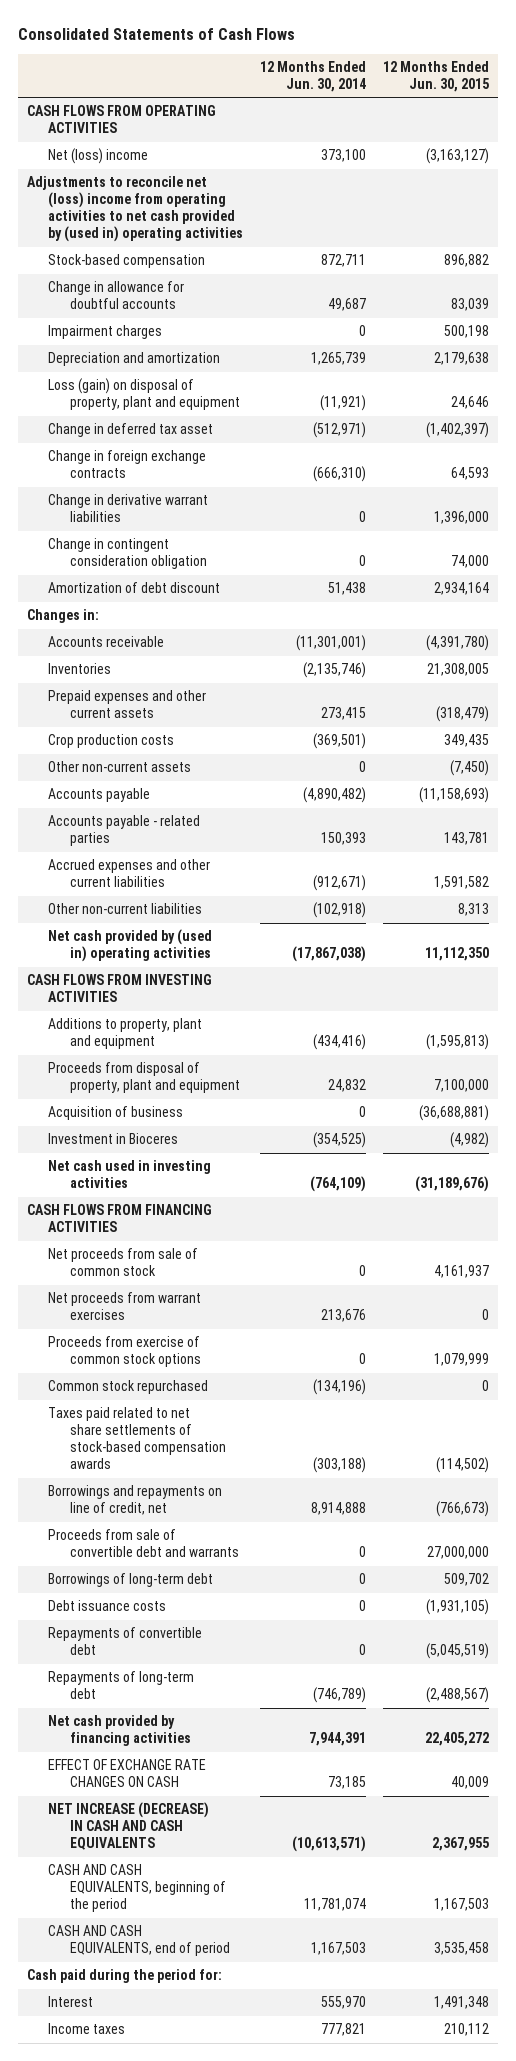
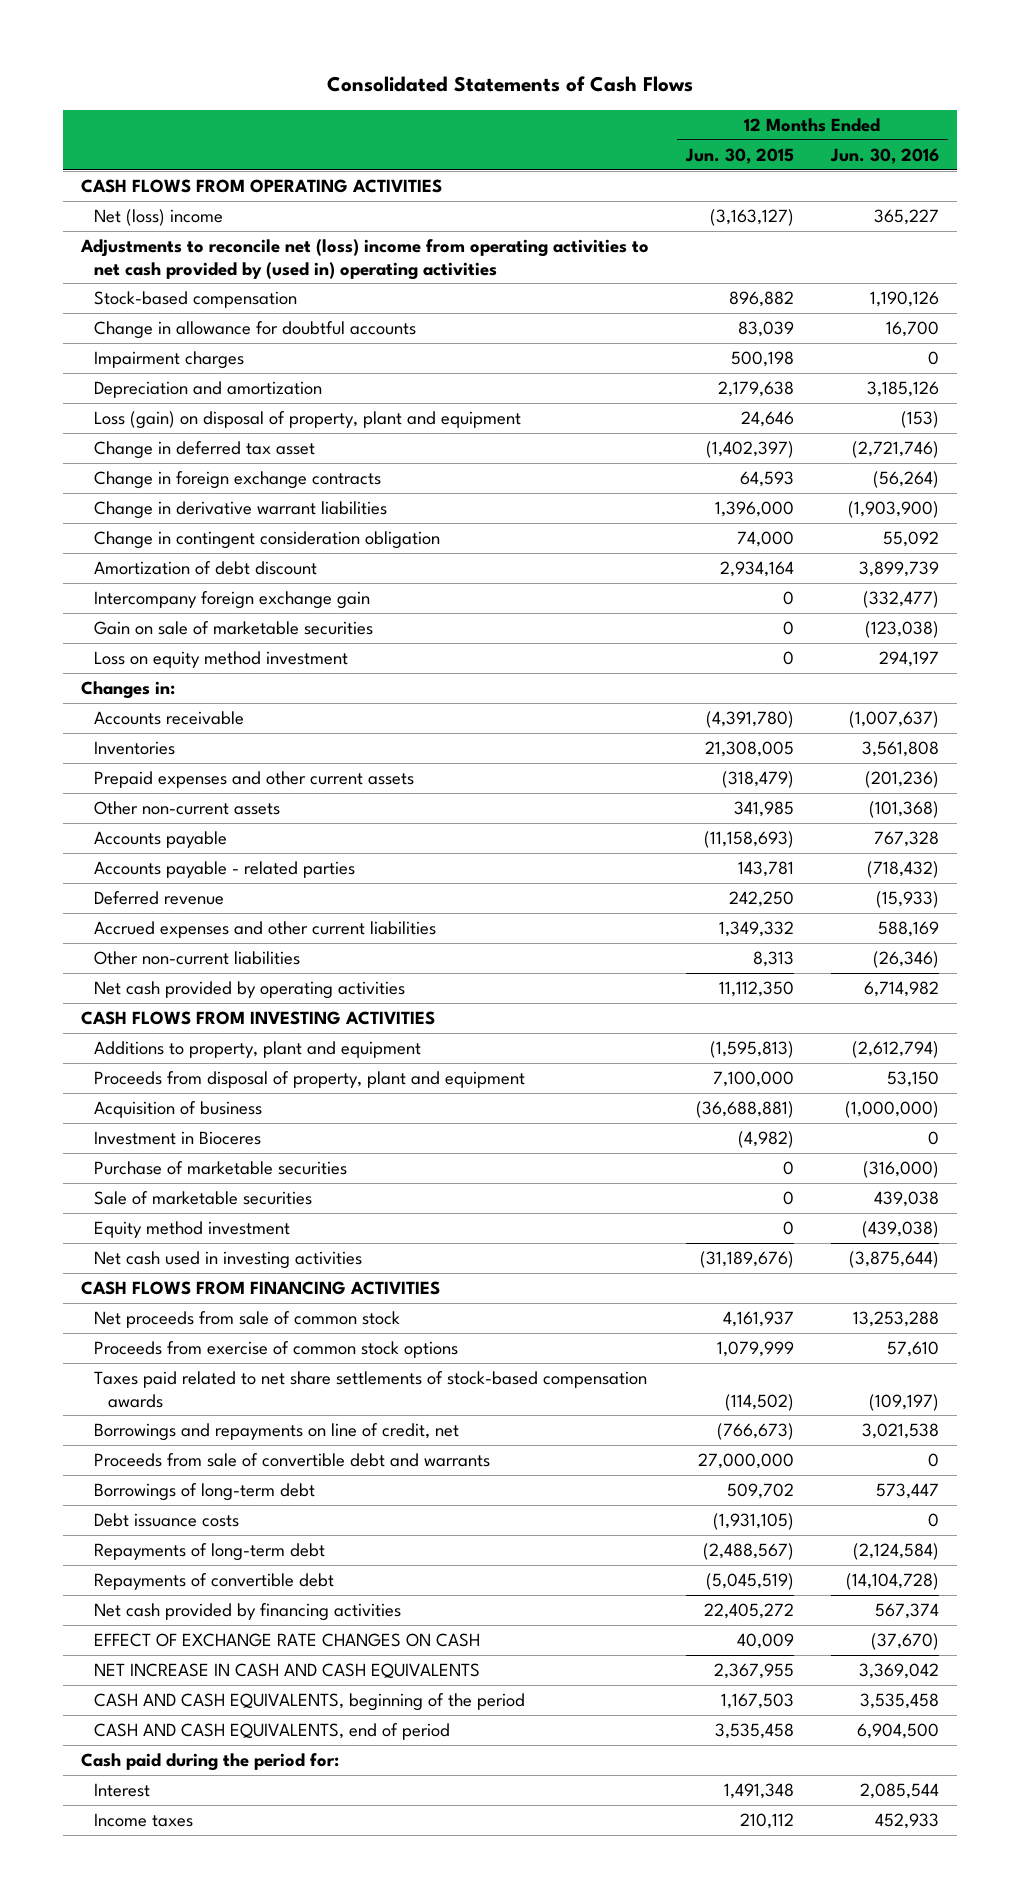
- | 12 Months Ended Jun. 30, 2014 | 12 Months Ended Jun. 30, 2015
+ | 12 Months Ended Jun. 30, 2015 | 12 Months Ended Jun. 30, 2016
+ Intercompany foreign exchange gain | 0 | (332,477)
+ Gain on sale of marketable securities | 0 | (123,038)
+ Loss on equity method investment | 0 | 294,197
- Crop production costs | (369,501) | 349,435
- Other non-current assets | 0 | (7,450)
+ Other non-current assets | 341,985 | (101,368)
- Accrued expenses and other current liabilities | (912,671) | 1,591,582
+ Deferred revenue | 242,250 | (15,933)
+ Accrued expenses and other current liabilities | 1,349,332 | 588,169
- Net cash provided by (used in) operating activities | (17,867,038) | 11,112,350
+ Net cash provided by operating activities | 11,112,350 | 6,714,982
+ Purchase of marketable securities | 0 | (316,000)
+ Sale of marketable securities | 0 | 439,038
+ Equity method investment | 0 | (439,038)
- Net proceeds from warrant exercises | 213,676 | 0
- Common stock repurchased | (134,196) | 0
moved down: Repayments of convertible debt | (5,045,519) | (14,104,728)
- NET INCREASE (DECREASE) IN CASH AND CASH EQUIVALENTS | (10,613,571) | 2,367,955
+ NET INCREASE IN CASH AND CASH EQUIVALENTS | 2,367,955 | 3,369,042

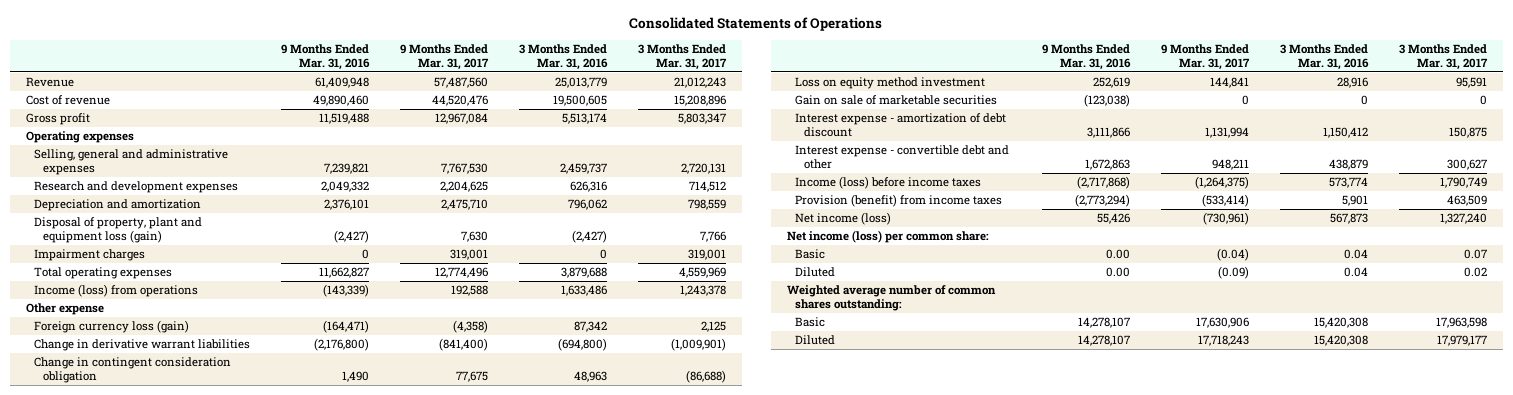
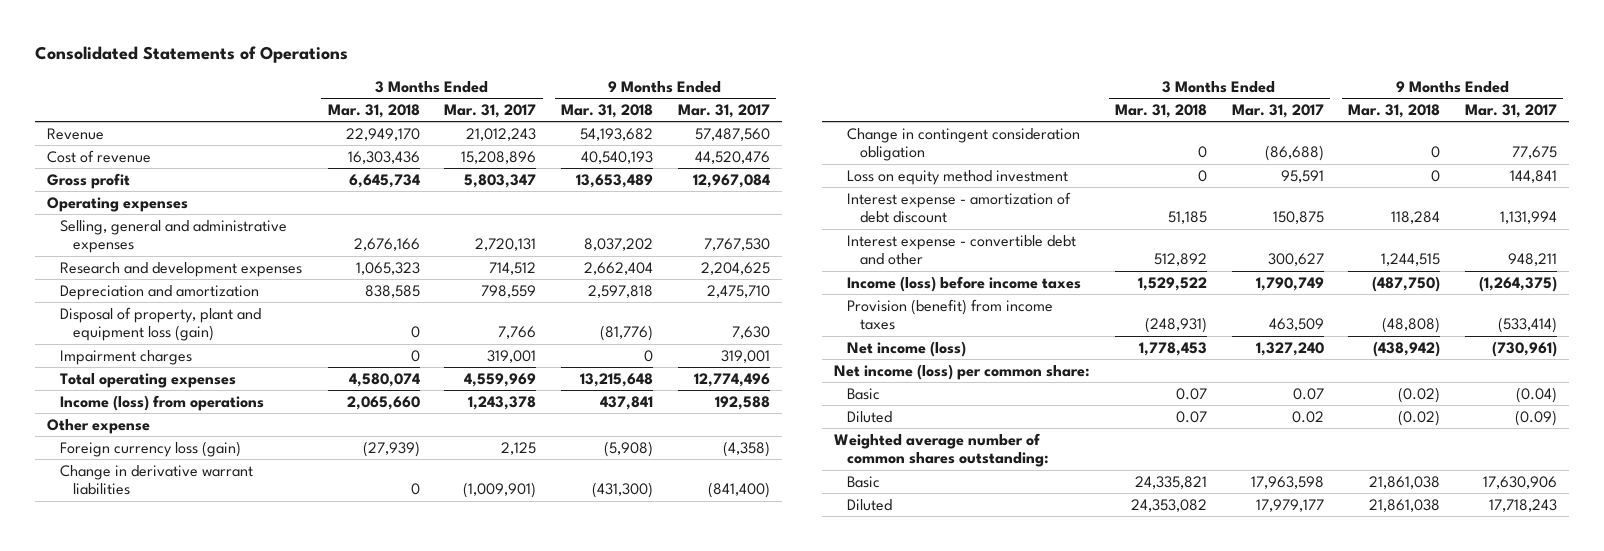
- | 9 Months Ended Mar. 31, 2016 | 9 Months Ended Mar. 31, 2017 | 3 Months Ended Mar. 31, 2016 | 3 Months Ended Mar. 31, 2017
+ | 3 Months Ended Mar. 31, 2018 | 3 Months Ended Mar. 31, 2017 | 9 Months Ended Mar. 31, 2018 | 9 Months Ended Mar. 31, 2017
- Gain on sale of marketable securities | (123,038) | 0 | 0 | 0

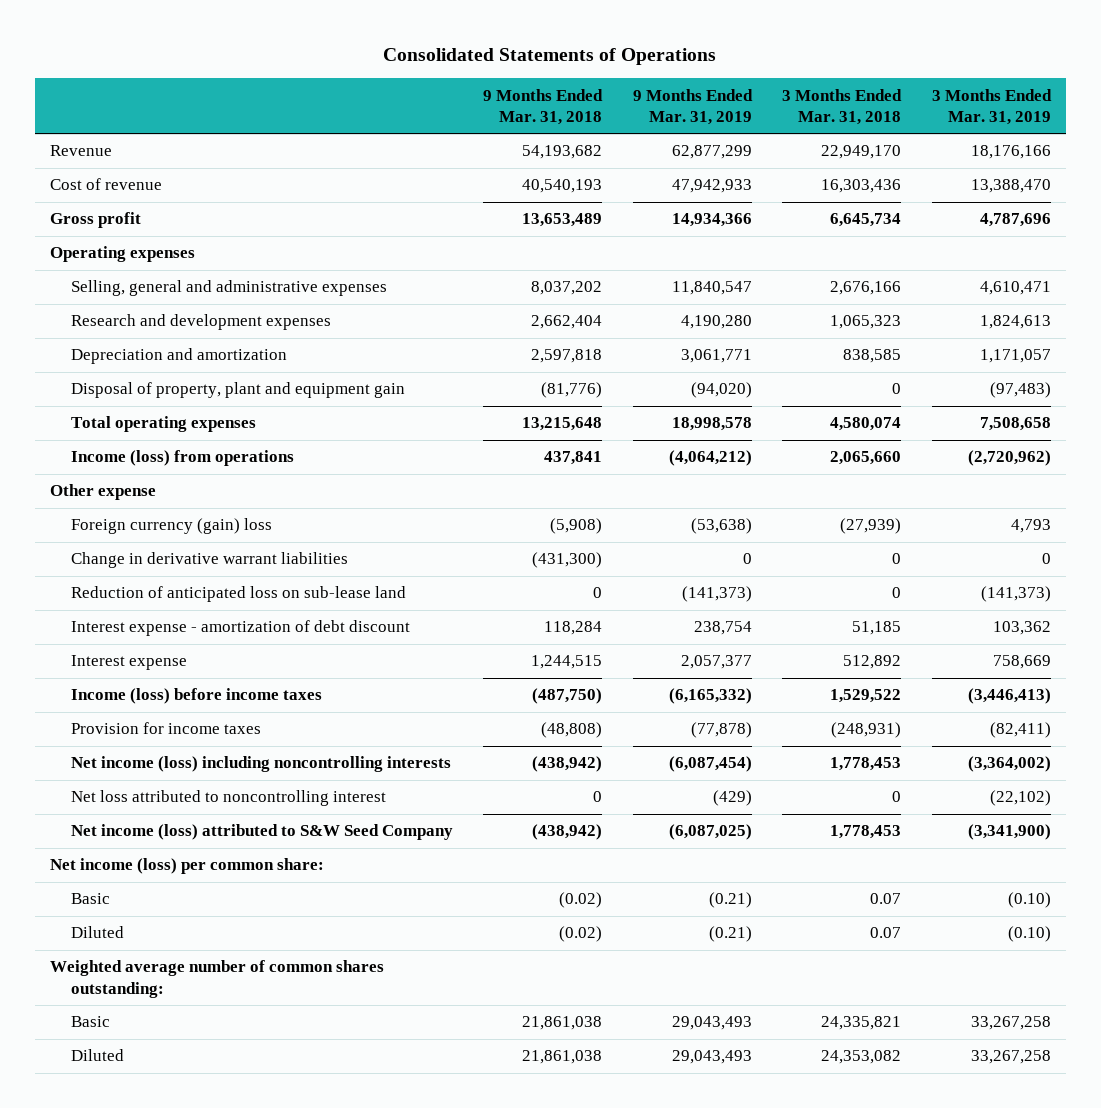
- | 3 Months Ended Mar. 31, 2018 | 3 Months Ended Mar. 31, 2017 | 9 Months Ended Mar. 31, 2018 | 9 Months Ended Mar. 31, 2017
+ | 9 Months Ended Mar. 31, 2018 | 9 Months Ended Mar. 31, 2019 | 3 Months Ended Mar. 31, 2018 | 3 Months Ended Mar. 31, 2019
- Disposal of property, plant and equipment loss (gain) | 0 | 7,766 | (81,776) | 7,630
- Impairment charges | 0 | 319,001 | 0 | 319,001
+ Disposal of property, plant and equipment gain | (81,776) | (94,020) | 0 | (97,483)
- Foreign currency loss (gain) | (27,939) | 2,125 | (5,908) | (4,358)
+ Foreign currency (gain) loss | (5,908) | (53,638) | (27,939) | 4,793
- Change in contingent consideration obligation | 0 | (86,688) | 0 | 77,675
- Loss on equity method investment | 0 | 95,591 | 0 | 144,841
+ Reduction of anticipated loss on sub-lease land | 0 | (141,373) | 0 | (141,373)
- Interest expense - convertible debt and other | 512,892 | 300,627 | 1,244,515 | 948,211
+ Interest expense | 1,244,515 | 2,057,377 | 512,892 | 758,669
- Provision (benefit) from income taxes | (248,931) | 463,509 | (48,808) | (533,414)
- Net income (loss) | 1,778,453 | 1,327,240 | (438,942) | (730,961)
+ Provision for income taxes | (48,808) | (77,878) | (248,931) | (82,411)
+ Net income (loss) including noncontrolling interests | (438,942) | (6,087,454) | 1,778,453 | (3,364,002)
+ Net loss attributed to noncontrolling interest | 0 | (429) | 0 | (22,102)
+ Net income (loss) attributed to S&W Seed Company | (438,942) | (6,087,025) | 1,778,453 | (3,341,900)

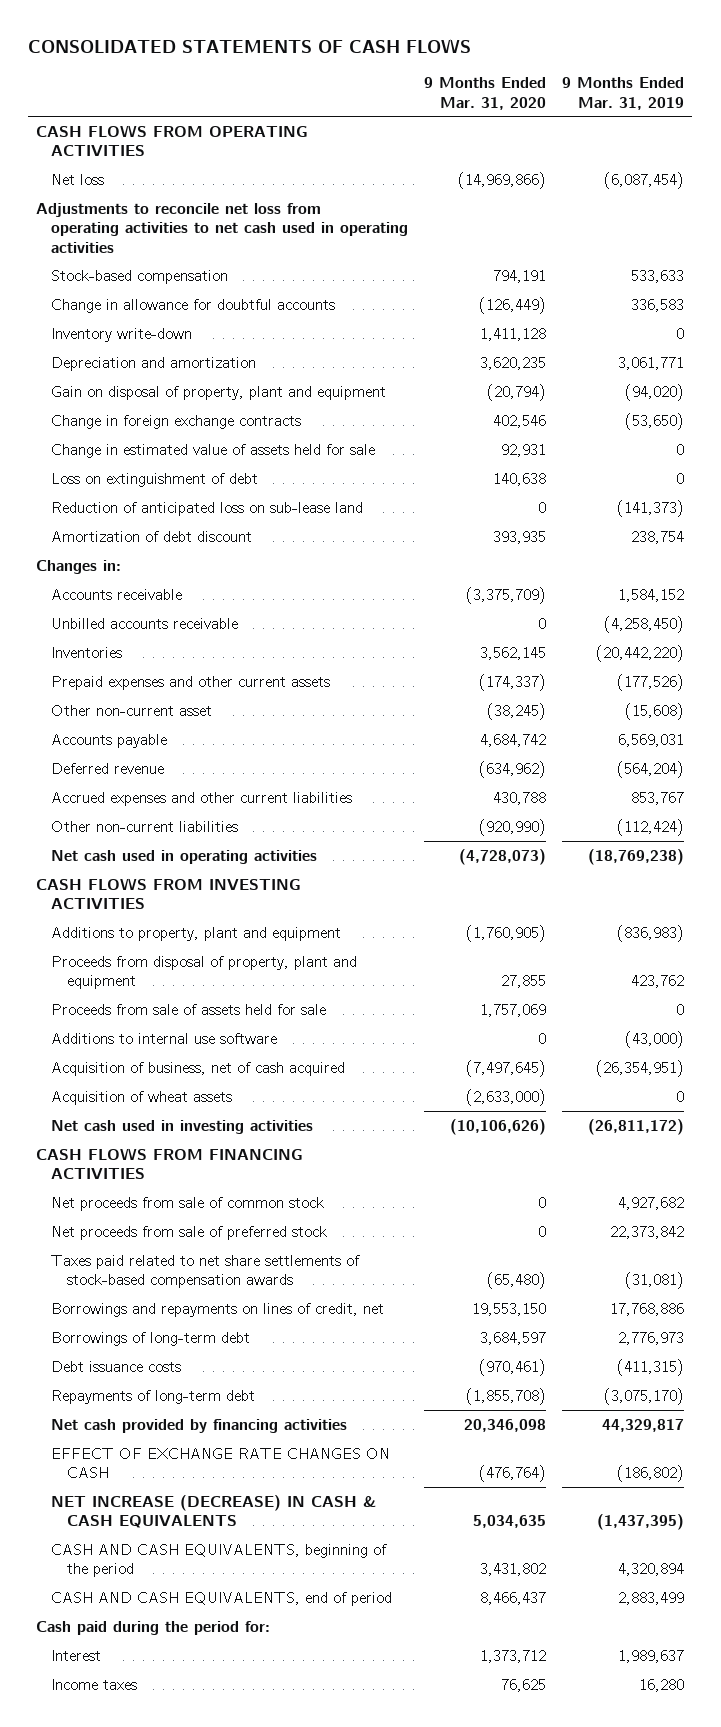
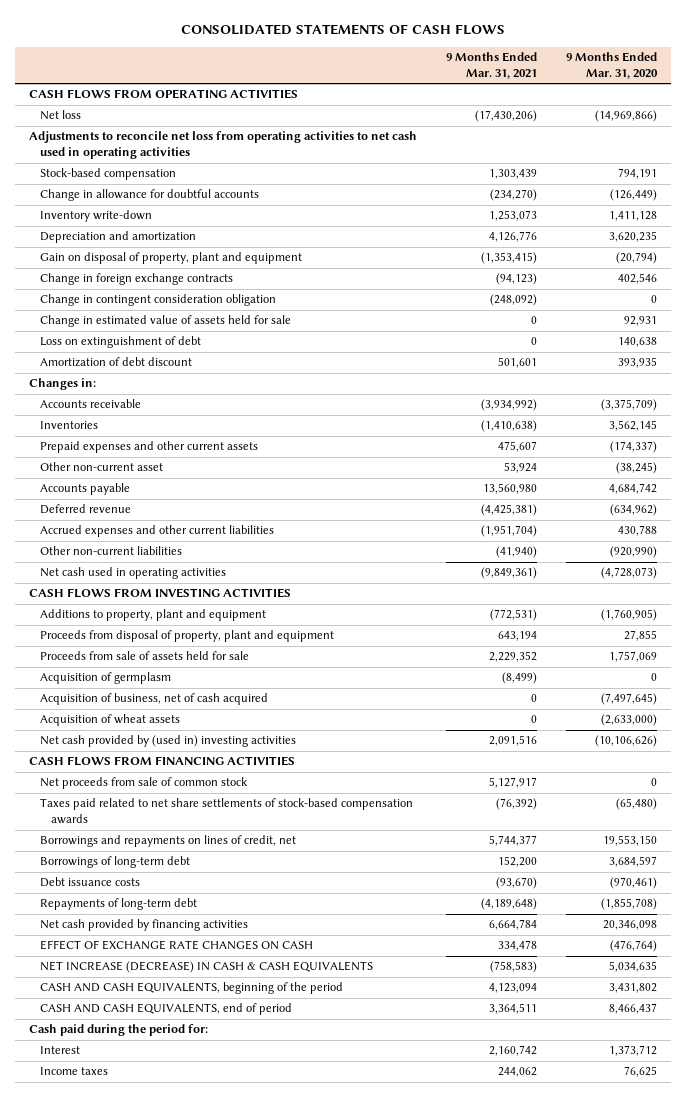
- | 9 Months Ended Mar. 31, 2020 | 9 Months Ended Mar. 31, 2019
+ | 9 Months Ended Mar. 31, 2021 | 9 Months Ended Mar. 31, 2020
+ Change in contingent consideration obligation | (248,092) | 0
- Reduction of anticipated loss on sub-lease land | 0 | (141,373)
- Unbilled accounts receivable | 0 | (4,258,450)
- Additions to internal use software | 0 | (43,000)
+ Acquisition of germplasm | (8,499) | 0
- Net cash used in investing activities | (10,106,626) | (26,811,172)
+ Net cash provided by (used in) investing activities | 2,091,516 | (10,106,626)
- Net proceeds from sale of preferred stock | 0 | 22,373,842

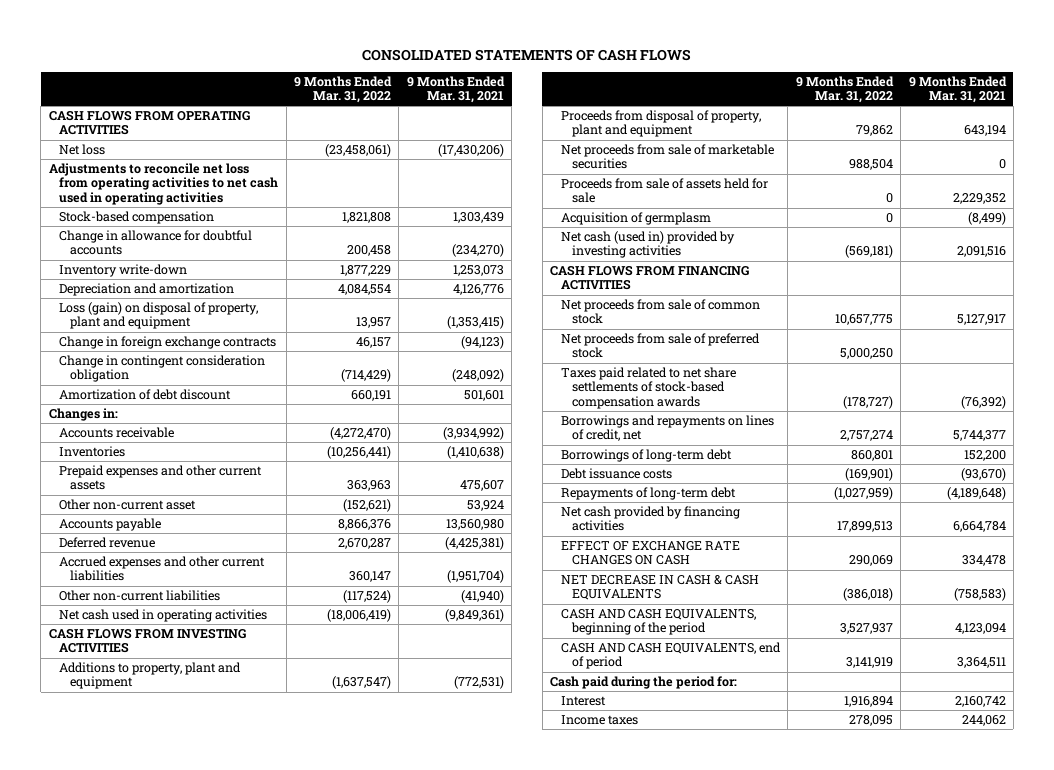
- | 9 Months Ended Mar. 31, 2021 | 9 Months Ended Mar. 31, 2020
+ | 9 Months Ended Mar. 31, 2022 | 9 Months Ended Mar. 31, 2021
- Gain on disposal of property, plant and equipment | (1,353,415) | (20,794)
+ Loss (gain) on disposal of property, plant and equipment | 13,957 | (1,353,415)
- Change in estimated value of assets held for sale | 0 | 92,931
- Loss on extinguishment of debt | 0 | 140,638
+ Net proceeds from sale of marketable securities | 988,504 | 0
- Acquisition of business, net of cash acquired | 0 | (7,497,645)
- Acquisition of wheat assets | 0 | (2,633,000)
- Net cash provided by (used in) investing activities | 2,091,516 | (10,106,626)
+ Net cash (used in) provided by investing activities | (569,181) | 2,091,516
+ Net proceeds from sale of preferred stock | 5,000,250 |
- NET INCREASE (DECREASE) IN CASH & CASH EQUIVALENTS | (758,583) | 5,034,635
+ NET DECREASE IN CASH & CASH EQUIVALENTS | (386,018) | (758,583)

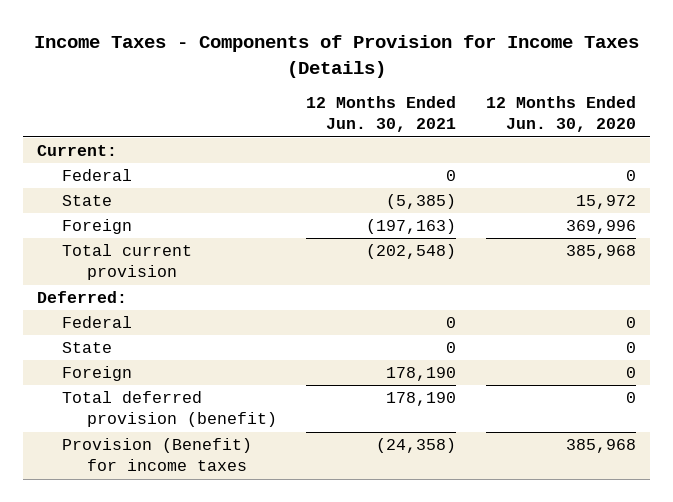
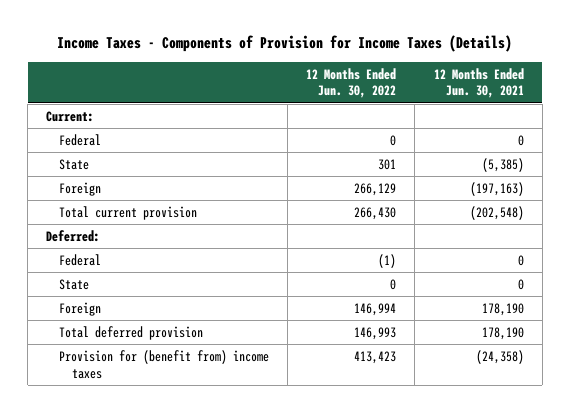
- | 12 Months Ended Jun. 30, 2021 | 12 Months Ended Jun. 30, 2020
+ | 12 Months Ended Jun. 30, 2022 | 12 Months Ended Jun. 30, 2021
- Total deferred provision (benefit) | 178,190 | 0
- Provision (Benefit) for income taxes | (24,358) | 385,968
+ Total deferred provision | 146,993 | 178,190
+ Provision for (benefit from) income taxes | 413,423 | (24,358)

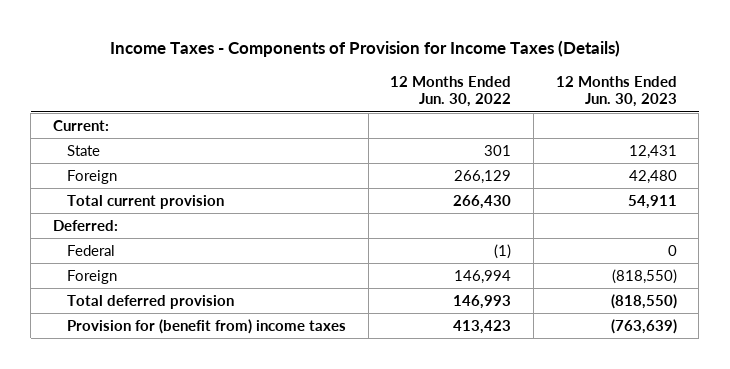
- | 12 Months Ended Jun. 30, 2022 | 12 Months Ended Jun. 30, 2021
+ | 12 Months Ended Jun. 30, 2022 | 12 Months Ended Jun. 30, 2023
- Federal | 0 | 0
- State | 0 | 0

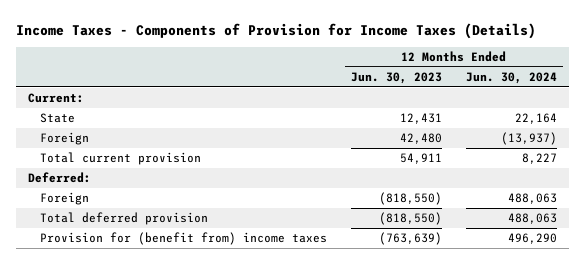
- | 12 Months Ended Jun. 30, 2022 | 12 Months Ended Jun. 30, 2023
+ | 12 Months Ended Jun. 30, 2023 | 12 Months Ended Jun. 30, 2024
- Federal | (1) | 0

